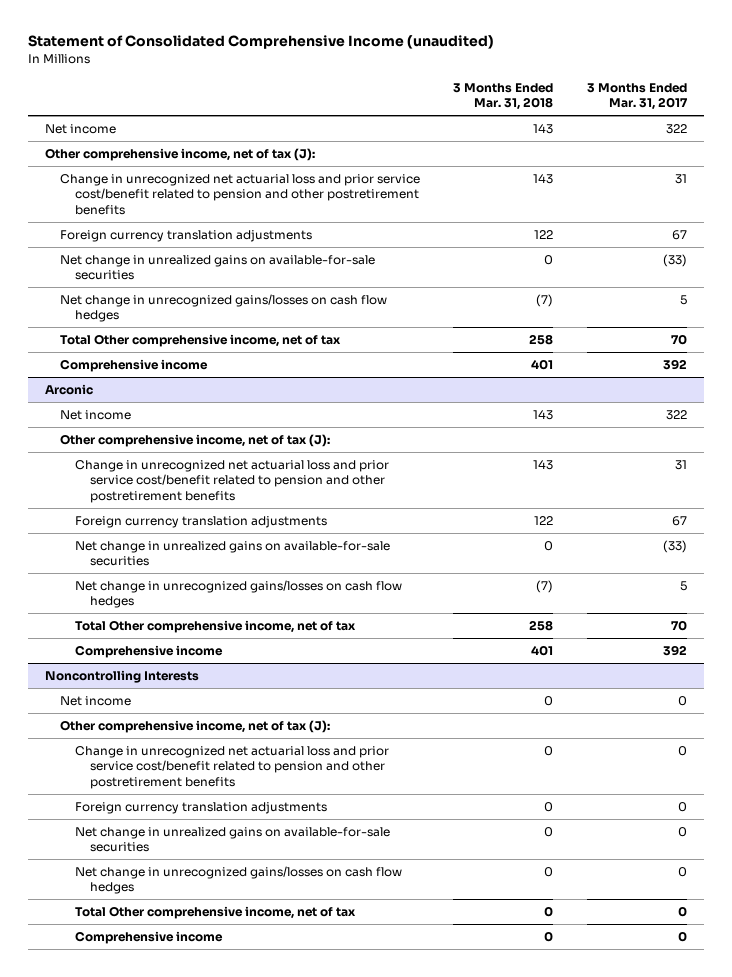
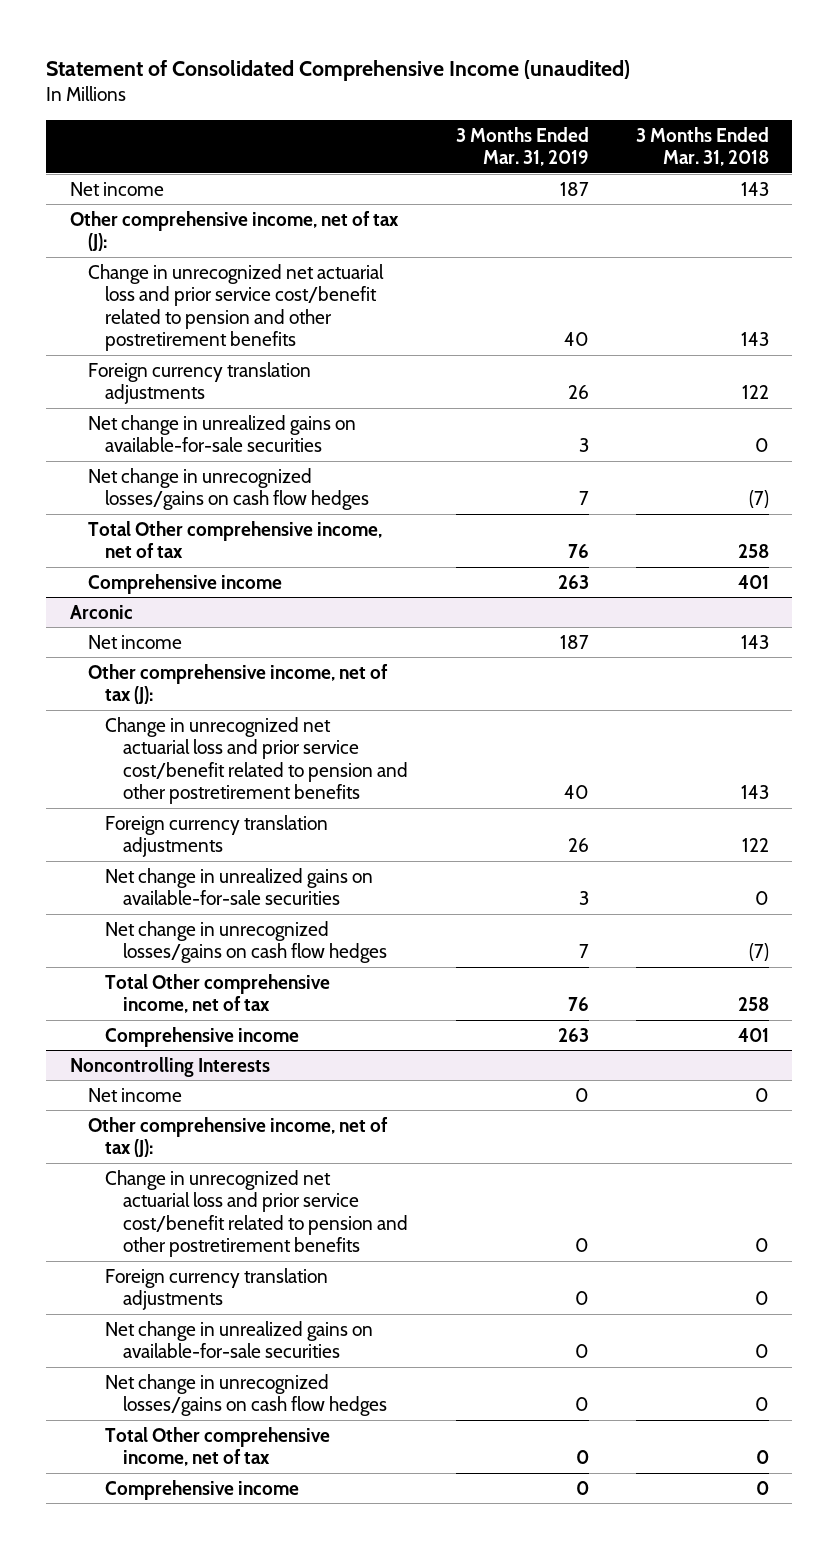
- | 3 Months Ended Mar. 31, 2018 | 3 Months Ended Mar. 31, 2017
+ | 3 Months Ended Mar. 31, 2019 | 3 Months Ended Mar. 31, 2018
- Net change in unrecognized gains/losses on cash flow hedges | (7) | 5
+ Net change in unrecognized losses/gains on cash flow hedges | 7 | (7)
@ Arconic
- Net change in unrecognized gains/losses on cash flow hedges | (7) | 5
+ Net change in unrecognized losses/gains on cash flow hedges | 7 | (7)
@ Noncontrolling Interests
- Net change in unrecognized gains/losses on cash flow hedges | 0 | 0
+ Net change in unrecognized losses/gains on cash flow hedges | 0 | 0

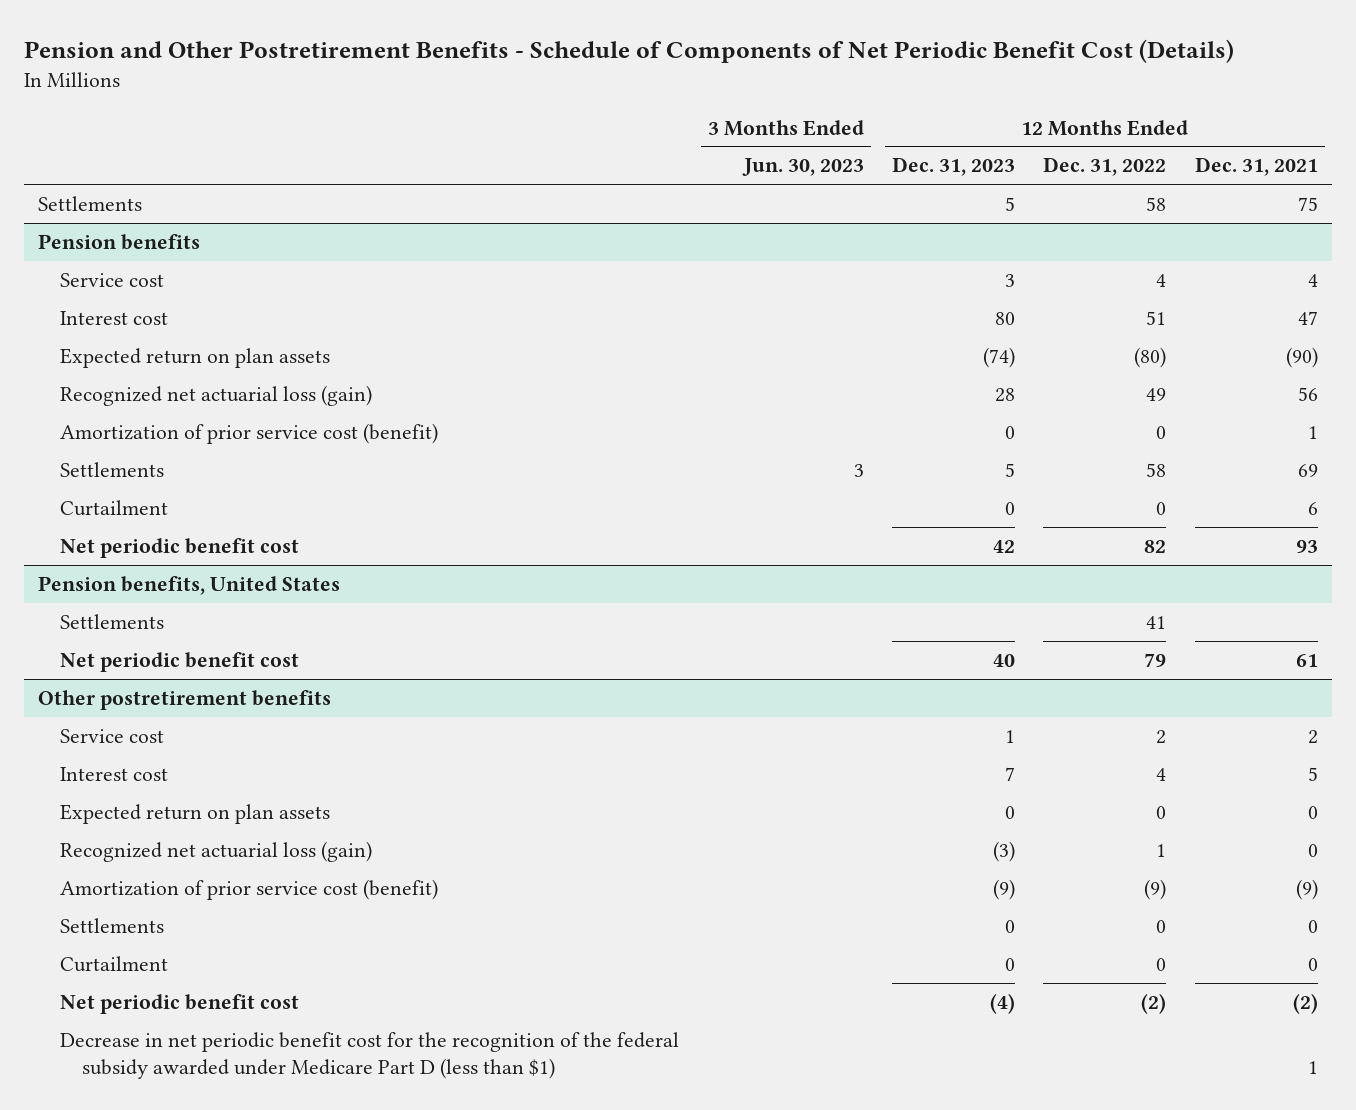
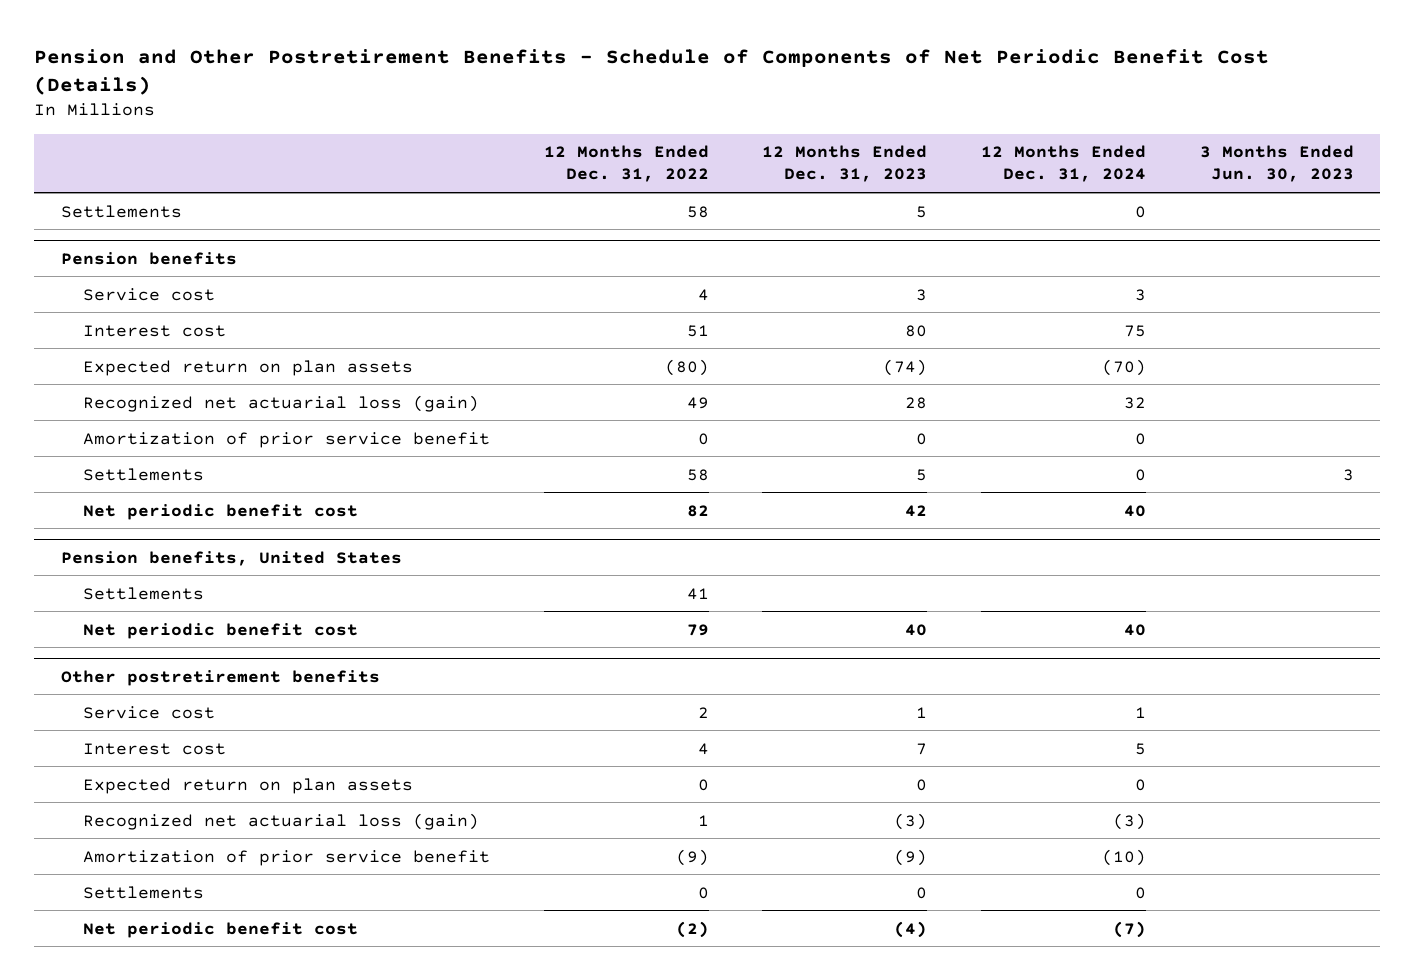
- | 3 Months Ended Jun. 30, 2023 | 12 Months Ended Dec. 31, 2023 | 12 Months Ended Dec. 31, 2022 | 12 Months Ended Dec. 31, 2021
+ | 12 Months Ended Dec. 31, 2022 | 12 Months Ended Dec. 31, 2023 | 12 Months Ended Dec. 31, 2024 | 3 Months Ended Jun. 30, 2023
@ Pension benefits
- Amortization of prior service cost (benefit) | | 0 | 0 | 1
+ Amortization of prior service benefit | 0 | 0 | 0 |
- Curtailment | | 0 | 0 | 6
@ Other postretirement benefits
- Amortization of prior service cost (benefit) | | (9) | (9) | (9)
+ Amortization of prior service benefit | (9) | (9) | (10) |
- Curtailment | | 0 | 0 | 0
- Decrease in net periodic benefit cost for the recognition of the federal subsidy awarded under Medicare Part D (less than $1) | | | | 1

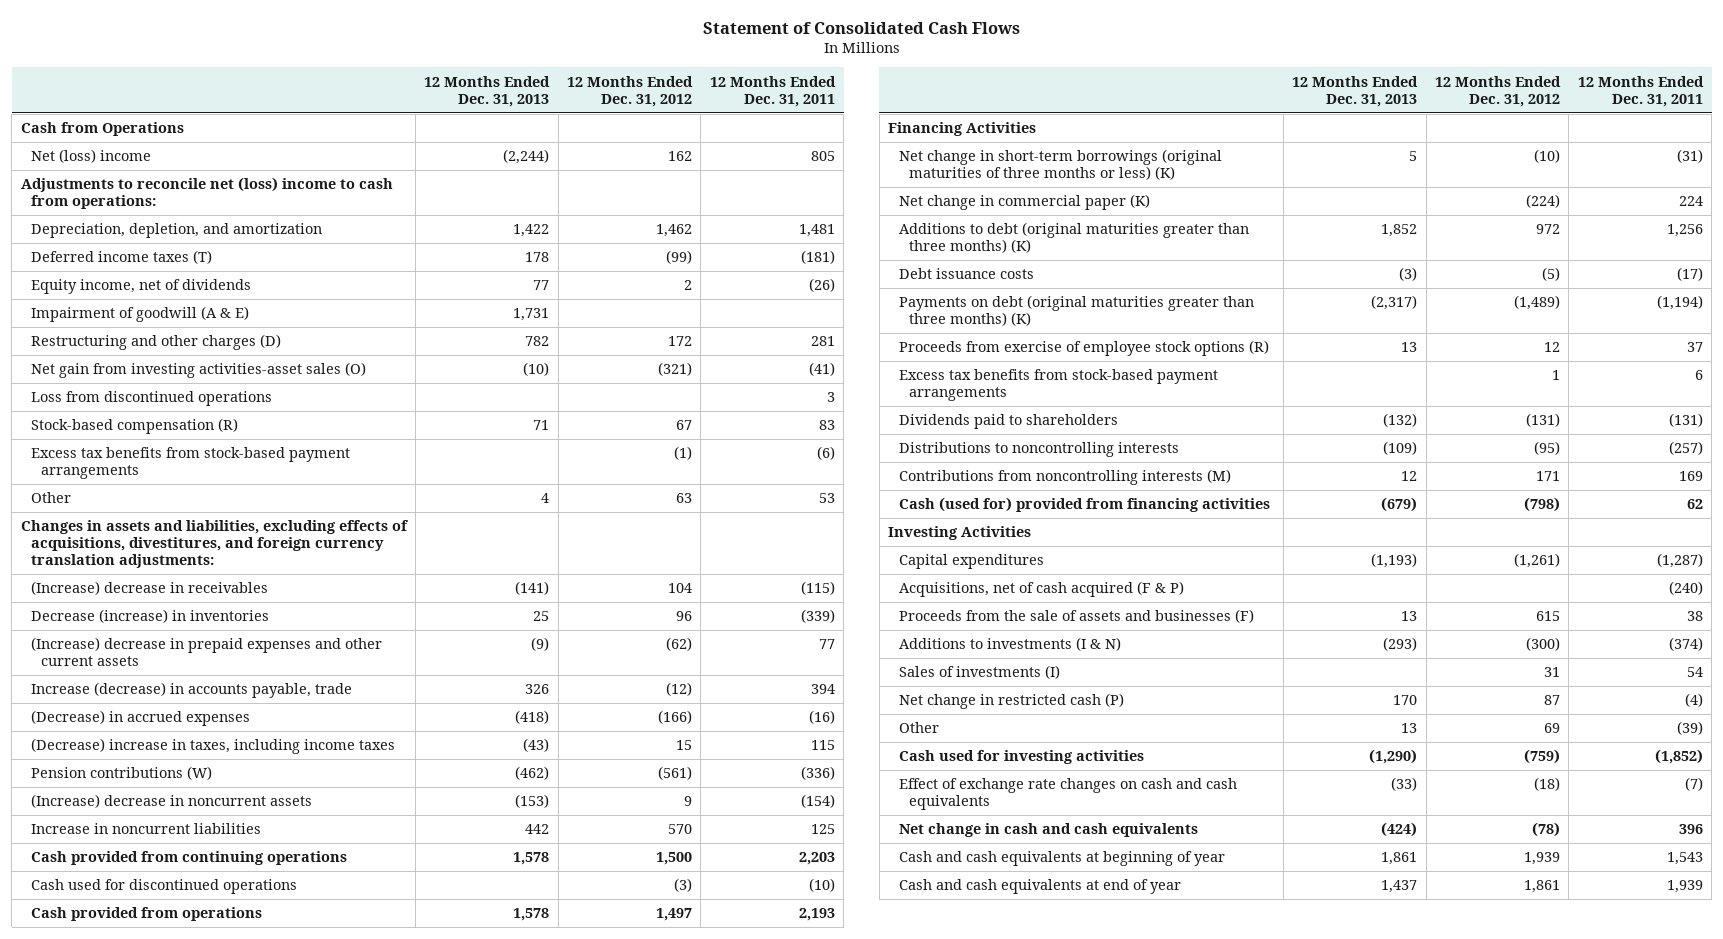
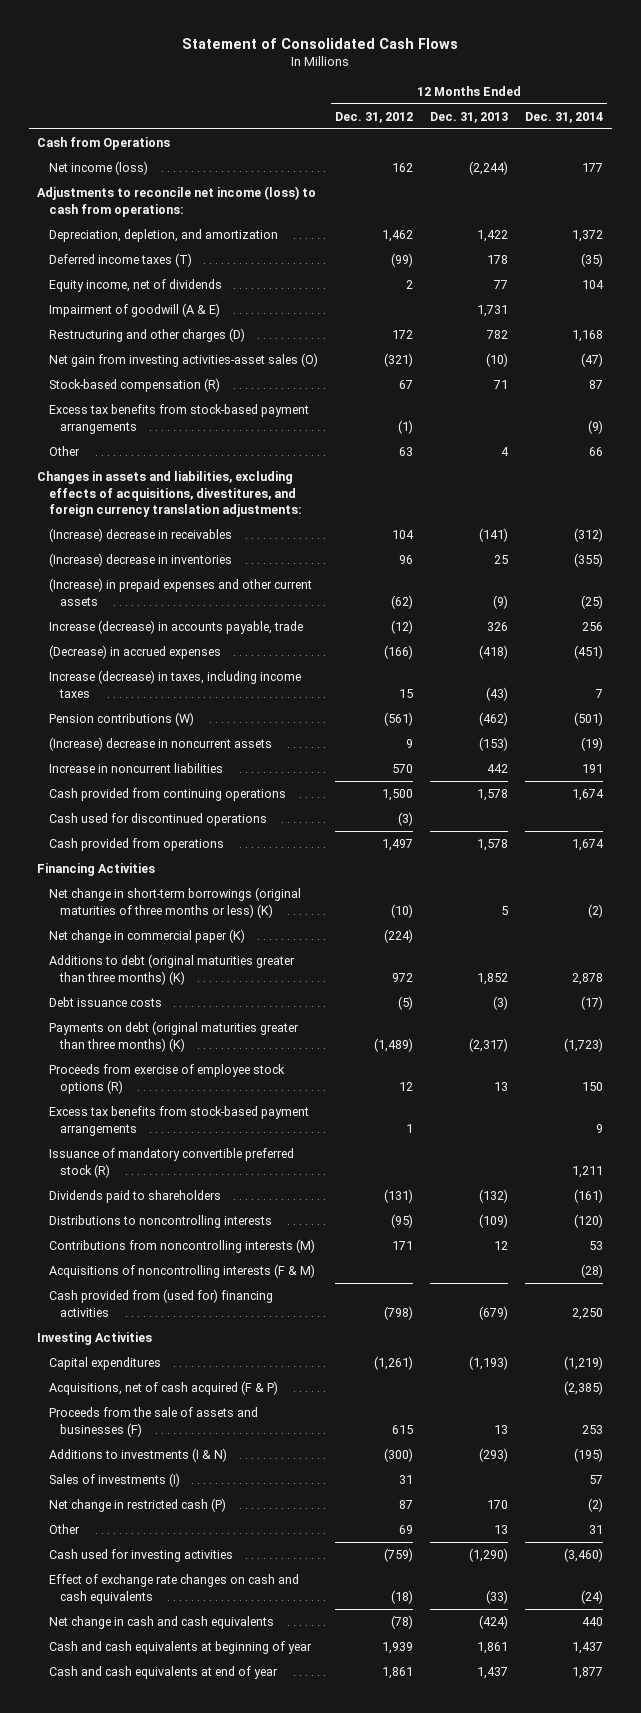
- | 12 Months Ended Dec. 31, 2013 | 12 Months Ended Dec. 31, 2012 | 12 Months Ended Dec. 31, 2011
+ | 12 Months Ended Dec. 31, 2012 | 12 Months Ended Dec. 31, 2013 | 12 Months Ended Dec. 31, 2014
- Net (loss) income | (2,244) | 162 | 805
- Adjustments to reconcile net (loss) income to cash from operations:
+ Net income (loss) | 162 | (2,244) | 177
+ Adjustments to reconcile net income (loss) to cash from operations:
- Loss from discontinued operations | | | 3
- Decrease (increase) in inventories | 25 | 96 | (339)
- (Increase) decrease in prepaid expenses and other current assets | (9) | (62) | 77
+ (Increase) decrease in inventories | 96 | 25 | (355)
+ (Increase) in prepaid expenses and other current assets | (62) | (9) | (25)
- (Decrease) increase in taxes, including income taxes | (43) | 15 | 115
+ Increase (decrease) in taxes, including income taxes | 15 | (43) | 7
+ Issuance of mandatory convertible preferred stock (R) | | | 1,211
- Cash (used for) provided from financing activities | (679) | (798) | 62
+ Acquisitions of noncontrolling interests (F & M) | | | (28)
+ Cash provided from (used for) financing activities | (798) | (679) | 2,250

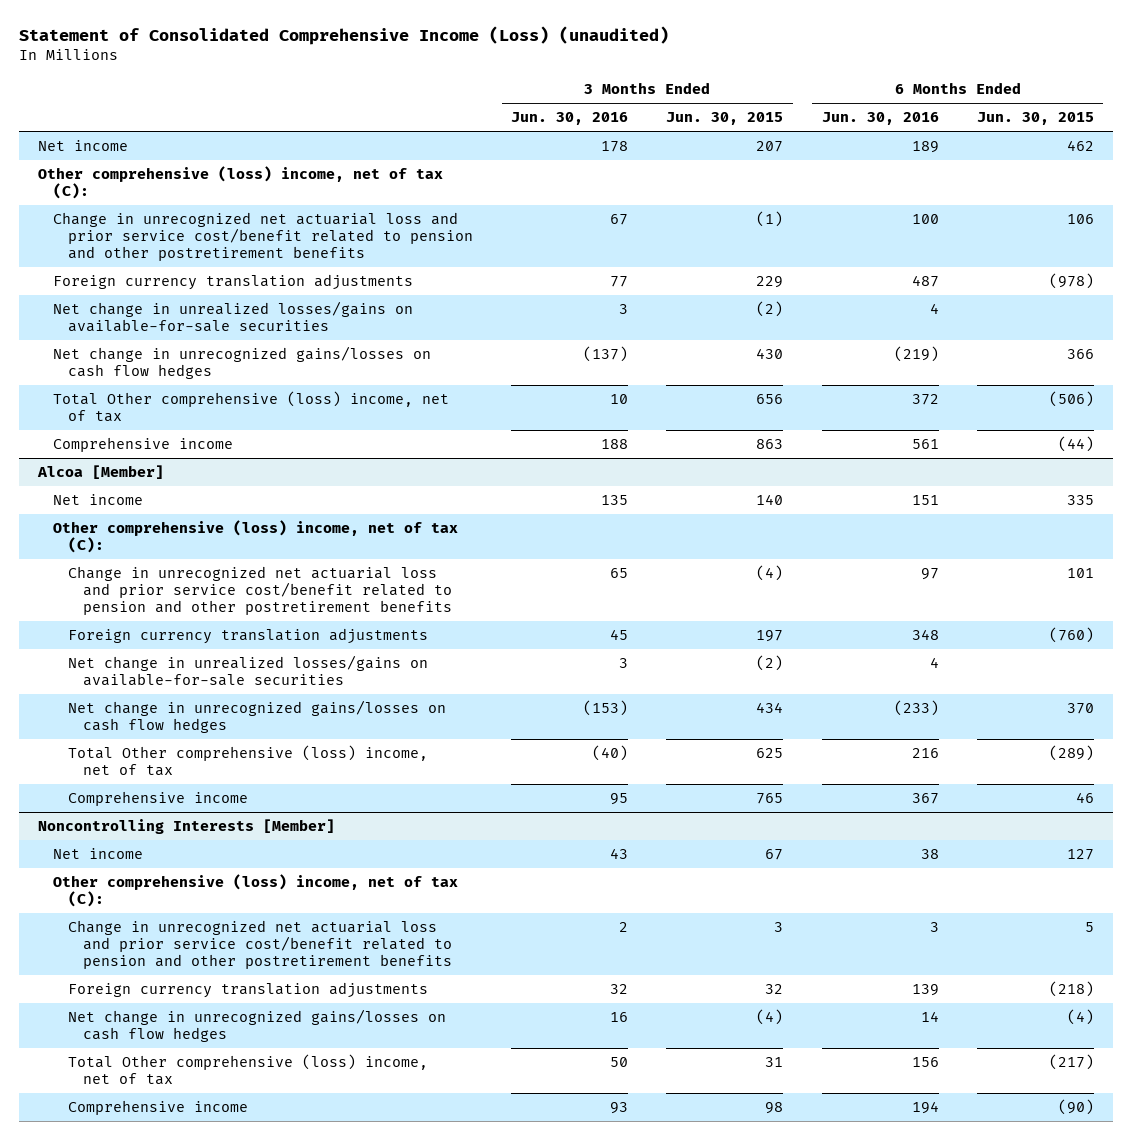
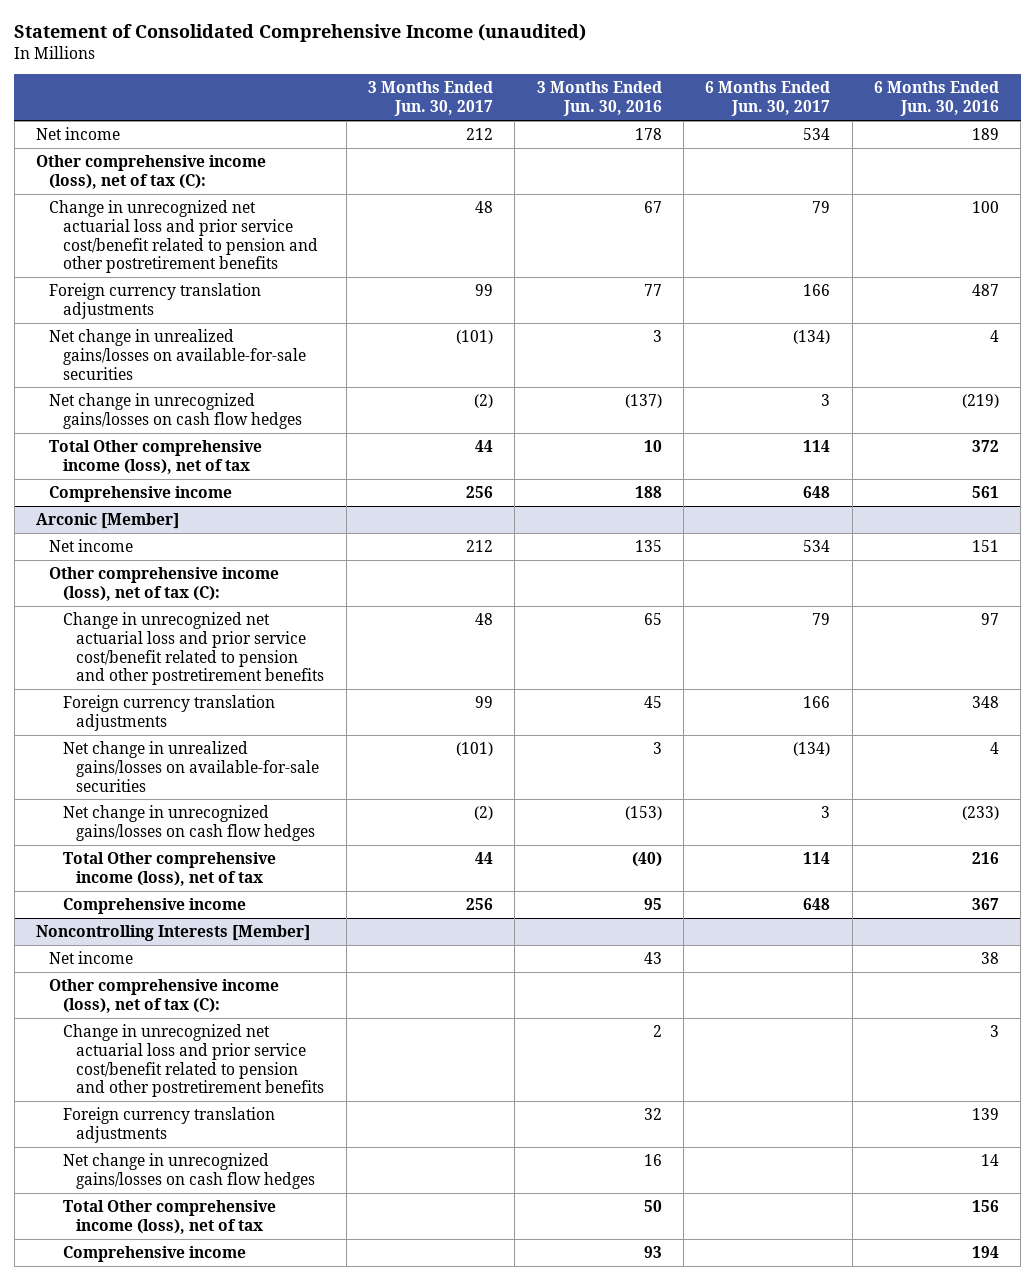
- Statement of Consolidated Comprehensive Income (Loss) (unaudited)
+ Statement of Consolidated Comprehensive Income (unaudited)
- | 3 Months Ended Jun. 30, 2016 | 3 Months Ended Jun. 30, 2015 | 6 Months Ended Jun. 30, 2016 | 6 Months Ended Jun. 30, 2015
+ | 3 Months Ended Jun. 30, 2017 | 3 Months Ended Jun. 30, 2016 | 6 Months Ended Jun. 30, 2017 | 6 Months Ended Jun. 30, 2016
- Other comprehensive (loss) income, net of tax (C):
+ Other comprehensive income (loss), net of tax (C):
- Net change in unrealized losses/gains on available-for-sale securities | 3 | (2) | 4 |
+ Net change in unrealized gains/losses on available-for-sale securities | (101) | 3 | (134) | 4
- Total Other comprehensive (loss) income, net of tax | 10 | 656 | 372 | (506)
+ Total Other comprehensive income (loss), net of tax | 44 | 10 | 114 | 372
- Alcoa [Member]
+ Arconic [Member]
- Other comprehensive (loss) income, net of tax (C):
+ Other comprehensive income (loss), net of tax (C):
- Net change in unrealized losses/gains on available-for-sale securities | 3 | (2) | 4 |
+ Net change in unrealized gains/losses on available-for-sale securities | (101) | 3 | (134) | 4
- Total Other comprehensive (loss) income, net of tax | (40) | 625 | 216 | (289)
+ Total Other comprehensive income (loss), net of tax | 44 | (40) | 114 | 216
@ Noncontrolling Interests [Member]
- Other comprehensive (loss) income, net of tax (C):
+ Other comprehensive income (loss), net of tax (C):
- Total Other comprehensive (loss) income, net of tax | 50 | 31 | 156 | (217)
+ Total Other comprehensive income (loss), net of tax | | 50 | | 156

